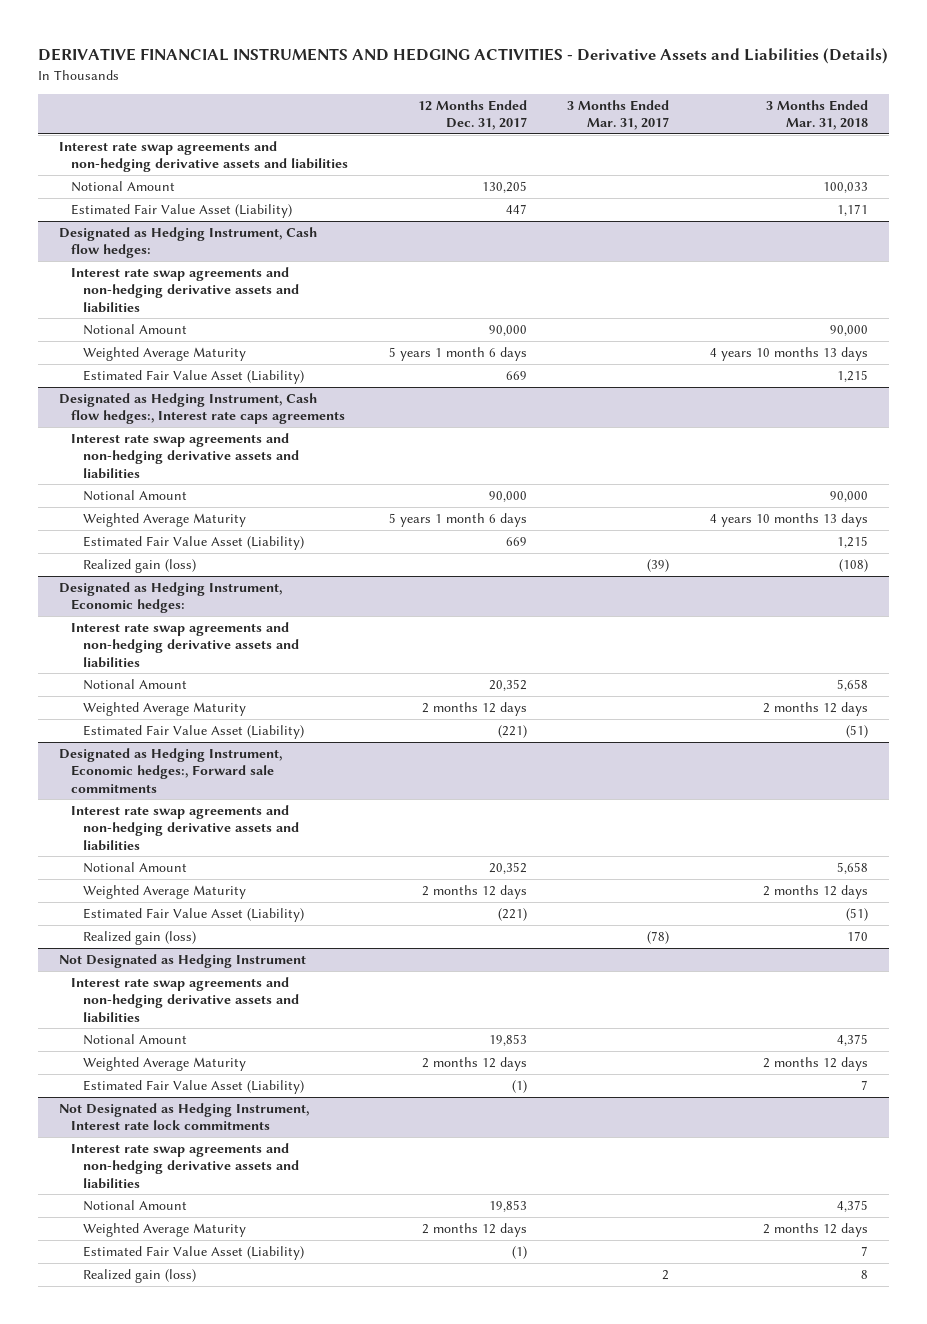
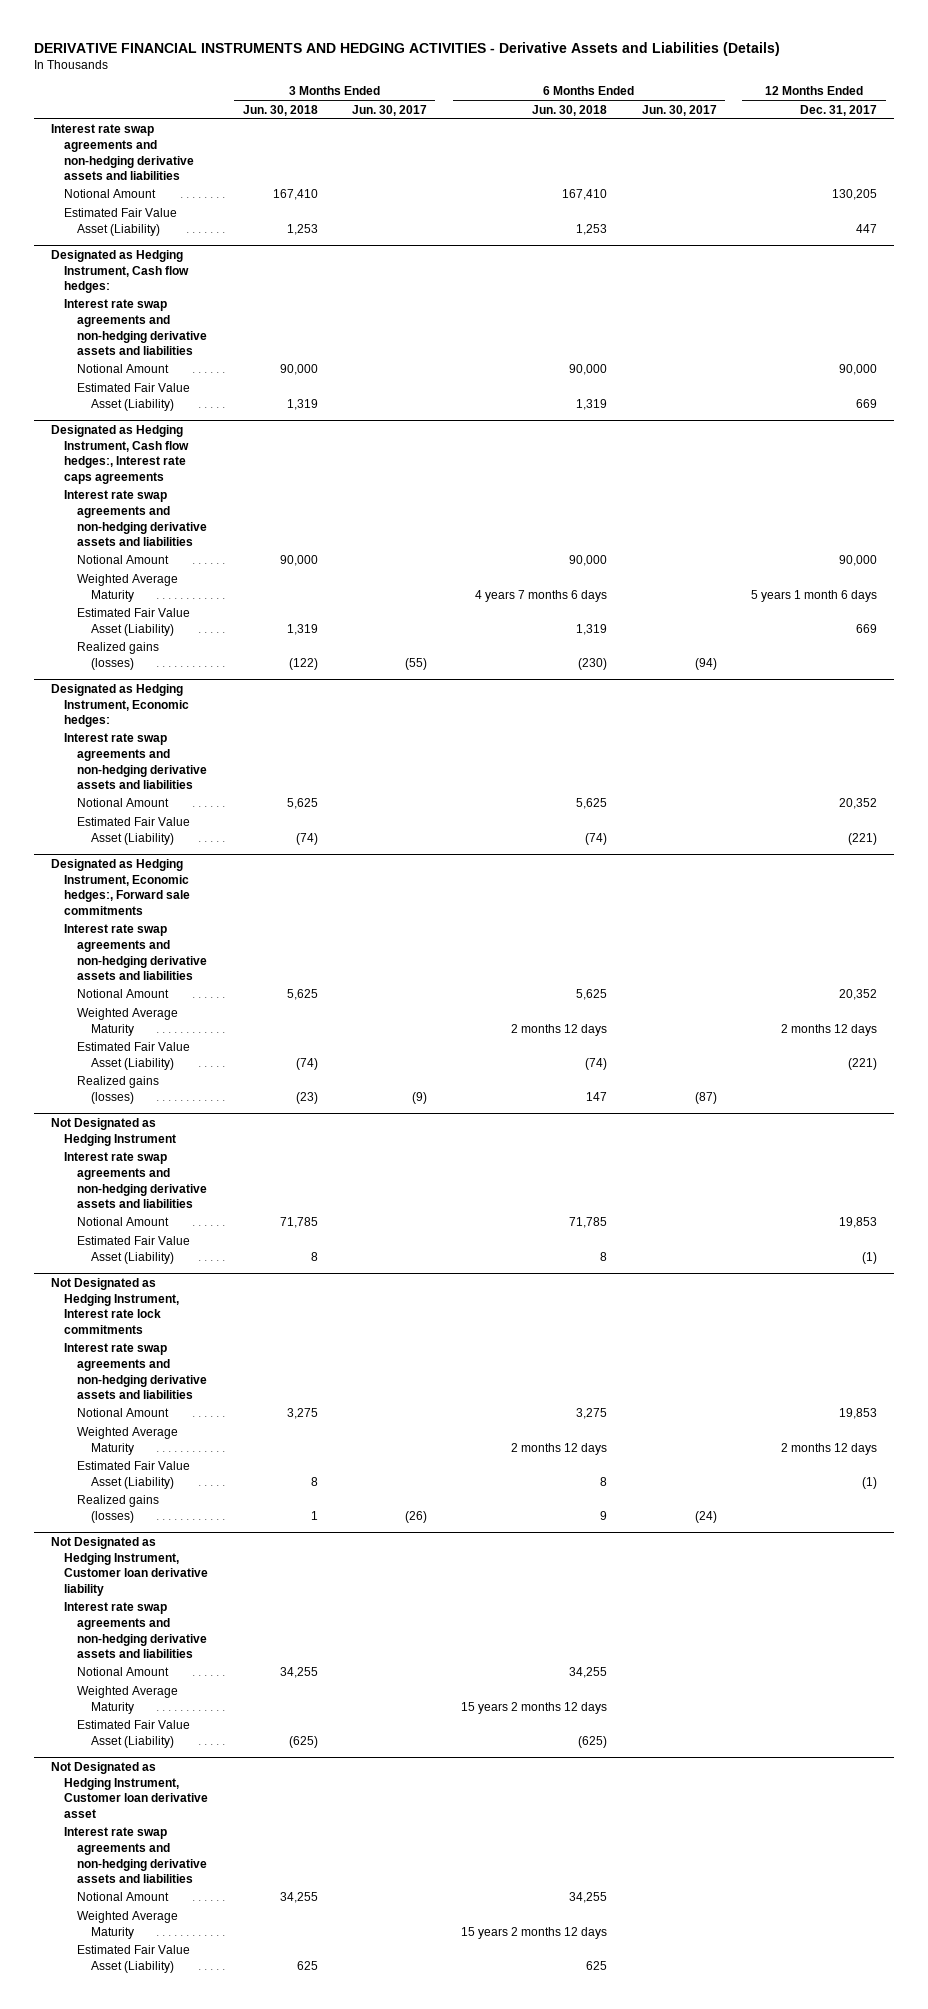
- | 12 Months Ended Dec. 31, 2017 | 3 Months Ended Mar. 31, 2017 | 3 Months Ended Mar. 31, 2018
+ | 3 Months Ended Jun. 30, 2018 | 3 Months Ended Jun. 30, 2017 | 6 Months Ended Jun. 30, 2018 | 6 Months Ended Jun. 30, 2017 | 12 Months Ended Dec. 31, 2017
@ Designated as Hedging Instrument, Cash flow hedges:
- Weighted Average Maturity | 5 years 1 month 6 days | | 4 years 10 months 13 days
@ Designated as Hedging Instrument, Cash flow hedges:, Interest rate caps agreements
- Realized gain (loss) | | (39) | (108)
+ Realized gains (losses) | (122) | (55) | (230) | (94) |
@ Designated as Hedging Instrument, Economic hedges:
- Weighted Average Maturity | 2 months 12 days | | 2 months 12 days
@ Designated as Hedging Instrument, Economic hedges:, Forward sale commitments
- Realized gain (loss) | | (78) | 170
+ Realized gains (losses) | (23) | (9) | 147 | (87) |
@ Not Designated as Hedging Instrument
- Weighted Average Maturity | 2 months 12 days | | 2 months 12 days
@ Not Designated as Hedging Instrument, Interest rate lock commitments
- Realized gain (loss) | | 2 | 8
+ Realized gains (losses) | 1 | (26) | 9 | (24) |
+ Not Designated as Hedging Instrument, Customer loan derivative liability
+ Interest rate swap agreements and non-hedging derivative assets and liabilities
+ Notional Amount | 34,255 | | 34,255 | |
+ Weighted Average Maturity | | | 15 years 2 months 12 days | |
+ Estimated Fair Value Asset (Liability) | (625) | | (625) | |
+ Not Designated as Hedging Instrument, Customer loan derivative asset
+ Interest rate swap agreements and non-hedging derivative assets and liabilities
+ Notional Amount | 34,255 | | 34,255 | |
+ Weighted Average Maturity | | | 15 years 2 months 12 days | |
+ Estimated Fair Value Asset (Liability) | 625 | | 625 | |

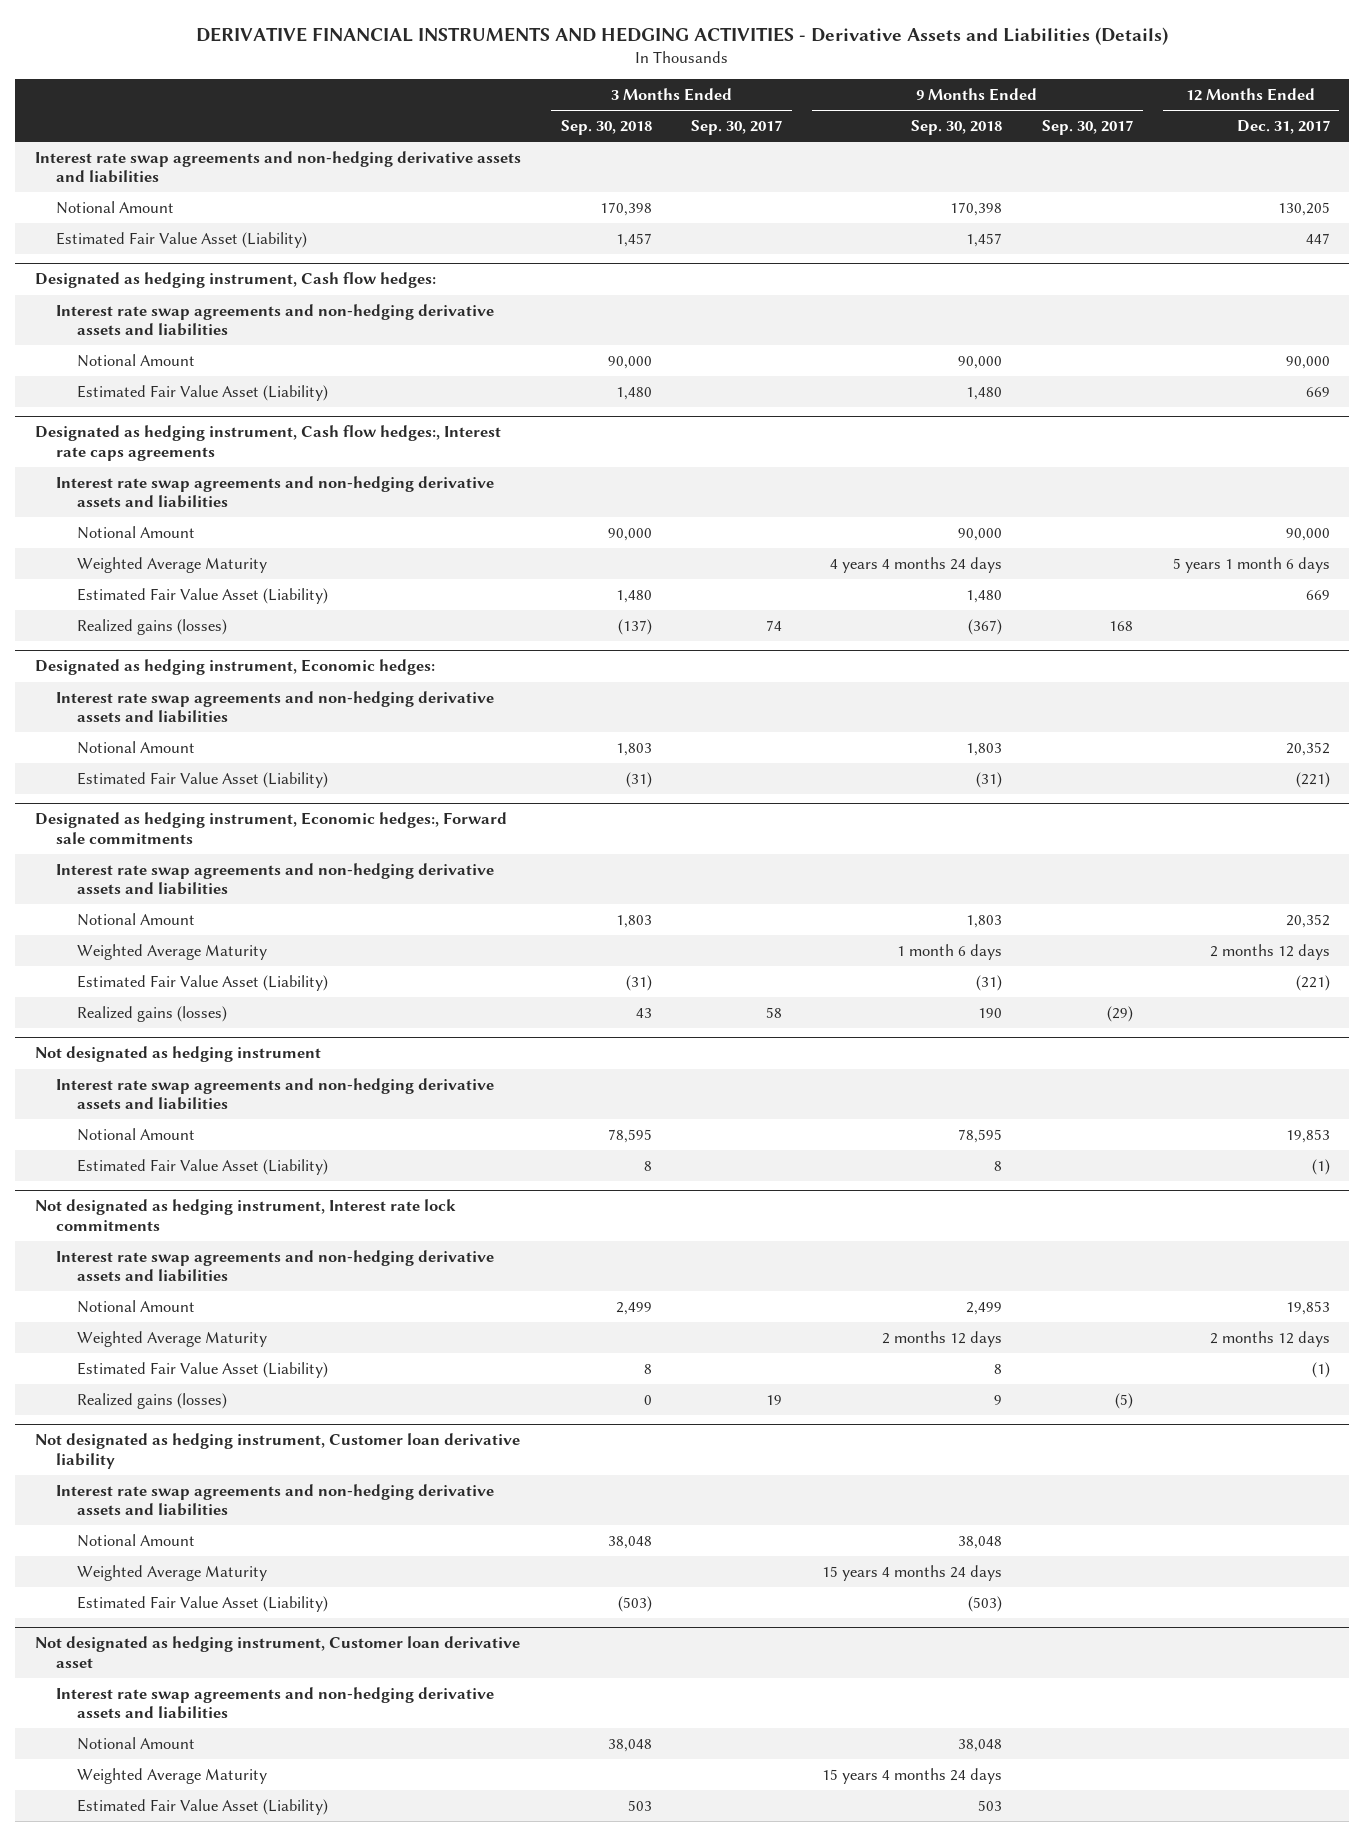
- | 3 Months Ended Jun. 30, 2018 | 3 Months Ended Jun. 30, 2017 | 6 Months Ended Jun. 30, 2018 | 6 Months Ended Jun. 30, 2017 | 12 Months Ended Dec. 31, 2017
+ | 3 Months Ended Sep. 30, 2018 | 3 Months Ended Sep. 30, 2017 | 9 Months Ended Sep. 30, 2018 | 9 Months Ended Sep. 30, 2017 | 12 Months Ended Dec. 31, 2017
- Designated as Hedging Instrument, Cash flow hedges:
+ Designated as hedging instrument, Cash flow hedges:
- Designated as Hedging Instrument, Cash flow hedges:, Interest rate caps agreements
+ Designated as hedging instrument, Cash flow hedges:, Interest rate caps agreements
- Designated as Hedging Instrument, Economic hedges:
+ Designated as hedging instrument, Economic hedges:
- Designated as Hedging Instrument, Economic hedges:, Forward sale commitments
+ Designated as hedging instrument, Economic hedges:, Forward sale commitments
- Not Designated as Hedging Instrument
+ Not designated as hedging instrument
- Not Designated as Hedging Instrument, Interest rate lock commitments
+ Not designated as hedging instrument, Interest rate lock commitments
- Not Designated as Hedging Instrument, Customer loan derivative liability
+ Not designated as hedging instrument, Customer loan derivative liability
- Not Designated as Hedging Instrument, Customer loan derivative asset
+ Not designated as hedging instrument, Customer loan derivative asset

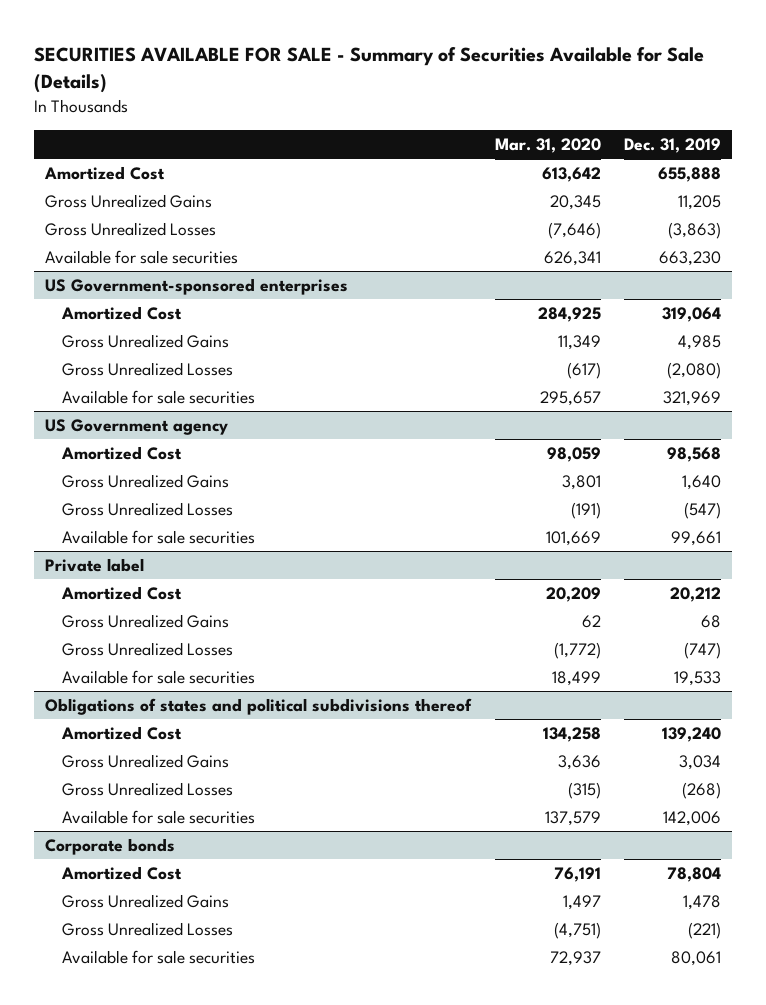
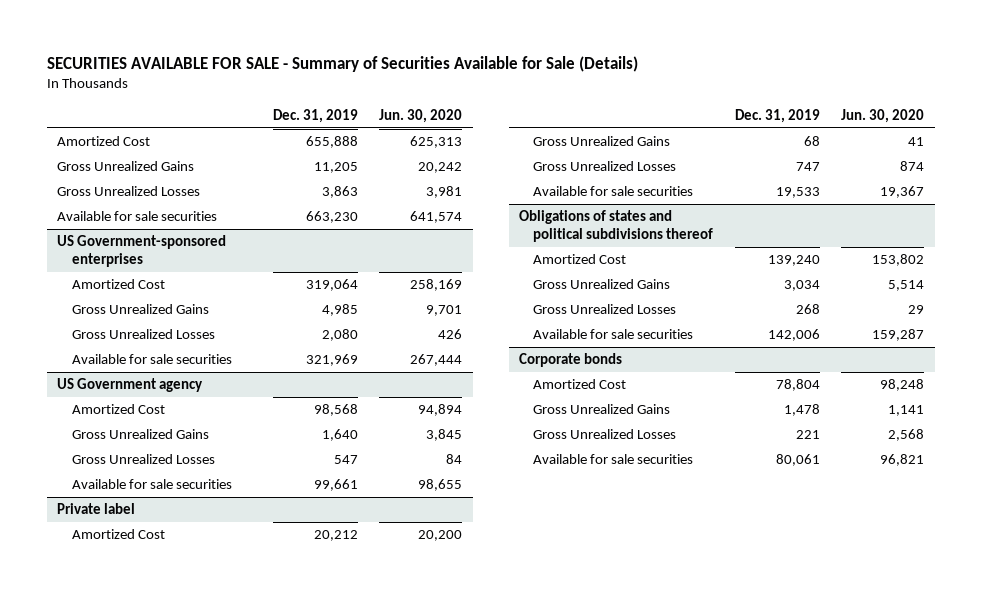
- | Mar. 31, 2020 | Dec. 31, 2019
+ | Dec. 31, 2019 | Jun. 30, 2020
- Gross Unrealized Losses | (7,646) | (3,863)
+ Gross Unrealized Losses | 3,863 | 3,981
@ US Government-sponsored enterprises
- Gross Unrealized Losses | (617) | (2,080)
+ Gross Unrealized Losses | 2,080 | 426
@ US Government agency
- Gross Unrealized Losses | (191) | (547)
+ Gross Unrealized Losses | 547 | 84
@ Private label
- Gross Unrealized Losses | (1,772) | (747)
+ Gross Unrealized Losses | 747 | 874
@ Obligations of states and political subdivisions thereof
- Gross Unrealized Losses | (315) | (268)
+ Gross Unrealized Losses | 268 | 29
@ Corporate bonds
- Gross Unrealized Losses | (4,751) | (221)
+ Gross Unrealized Losses | 221 | 2,568

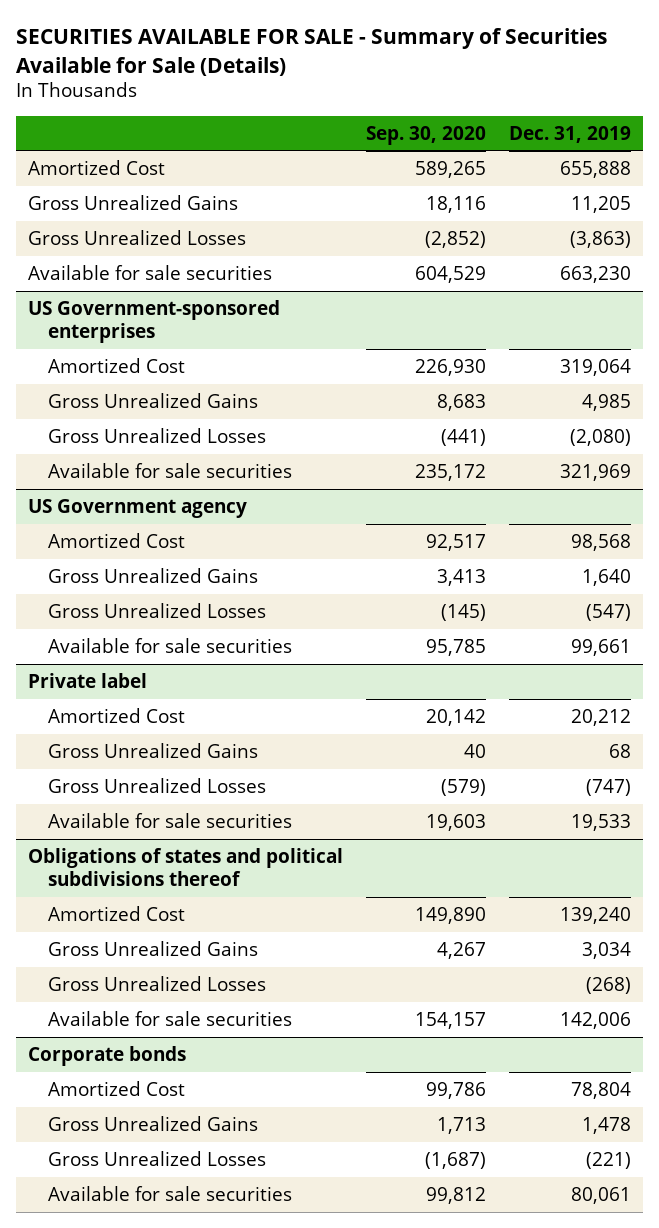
- | Dec. 31, 2019 | Jun. 30, 2020
+ | Sep. 30, 2020 | Dec. 31, 2019
- Gross Unrealized Losses | 3,863 | 3,981
+ Gross Unrealized Losses | (2,852) | (3,863)
@ US Government-sponsored enterprises
- Gross Unrealized Losses | 2,080 | 426
+ Gross Unrealized Losses | (441) | (2,080)
@ US Government agency
- Gross Unrealized Losses | 547 | 84
+ Gross Unrealized Losses | (145) | (547)
@ Private label
- Gross Unrealized Losses | 747 | 874
+ Gross Unrealized Losses | (579) | (747)
@ Obligations of states and political subdivisions thereof
- Gross Unrealized Losses | 268 | 29
+ Gross Unrealized Losses | | (268)
@ Corporate bonds
- Gross Unrealized Losses | 221 | 2,568
+ Gross Unrealized Losses | (1,687) | (221)

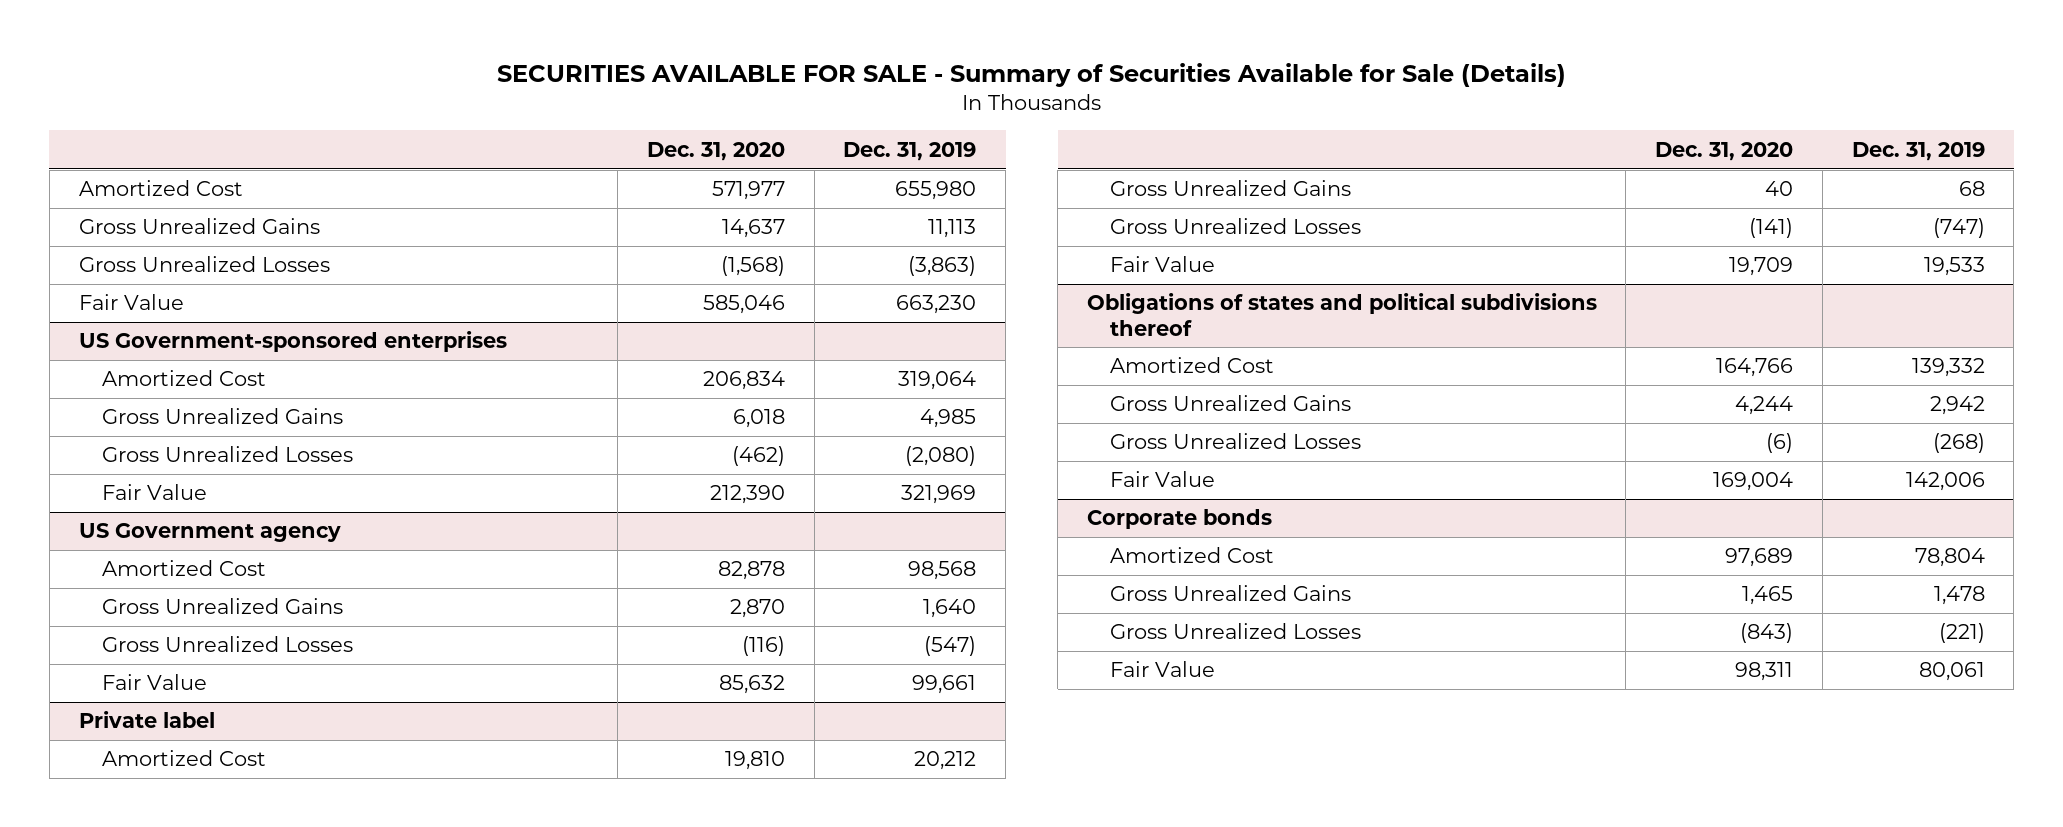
- | Sep. 30, 2020 | Dec. 31, 2019
+ | Dec. 31, 2020 | Dec. 31, 2019
- Amortized Cost | 589,265 | 655,888
- Gross Unrealized Gains | 18,116 | 11,205
+ Amortized Cost | 571,977 | 655,980
+ Gross Unrealized Gains | 14,637 | 11,113
- Available for sale securities | 604,529 | 663,230
+ Fair Value | 585,046 | 663,230
@ US Government-sponsored enterprises
- Available for sale securities | 235,172 | 321,969
+ Fair Value | 212,390 | 321,969
@ US Government agency
- Available for sale securities | 95,785 | 99,661
+ Fair Value | 85,632 | 99,661
@ Private label
- Available for sale securities | 19,603 | 19,533
+ Fair Value | 19,709 | 19,533
@ Obligations of states and political subdivisions thereof
- Amortized Cost | 149,890 | 139,240
- Gross Unrealized Gains | 4,267 | 3,034
+ Amortized Cost | 164,766 | 139,332
+ Gross Unrealized Gains | 4,244 | 2,942
- Available for sale securities | 154,157 | 142,006
+ Fair Value | 169,004 | 142,006
@ Corporate bonds
- Available for sale securities | 99,812 | 80,061
+ Fair Value | 98,311 | 80,061

